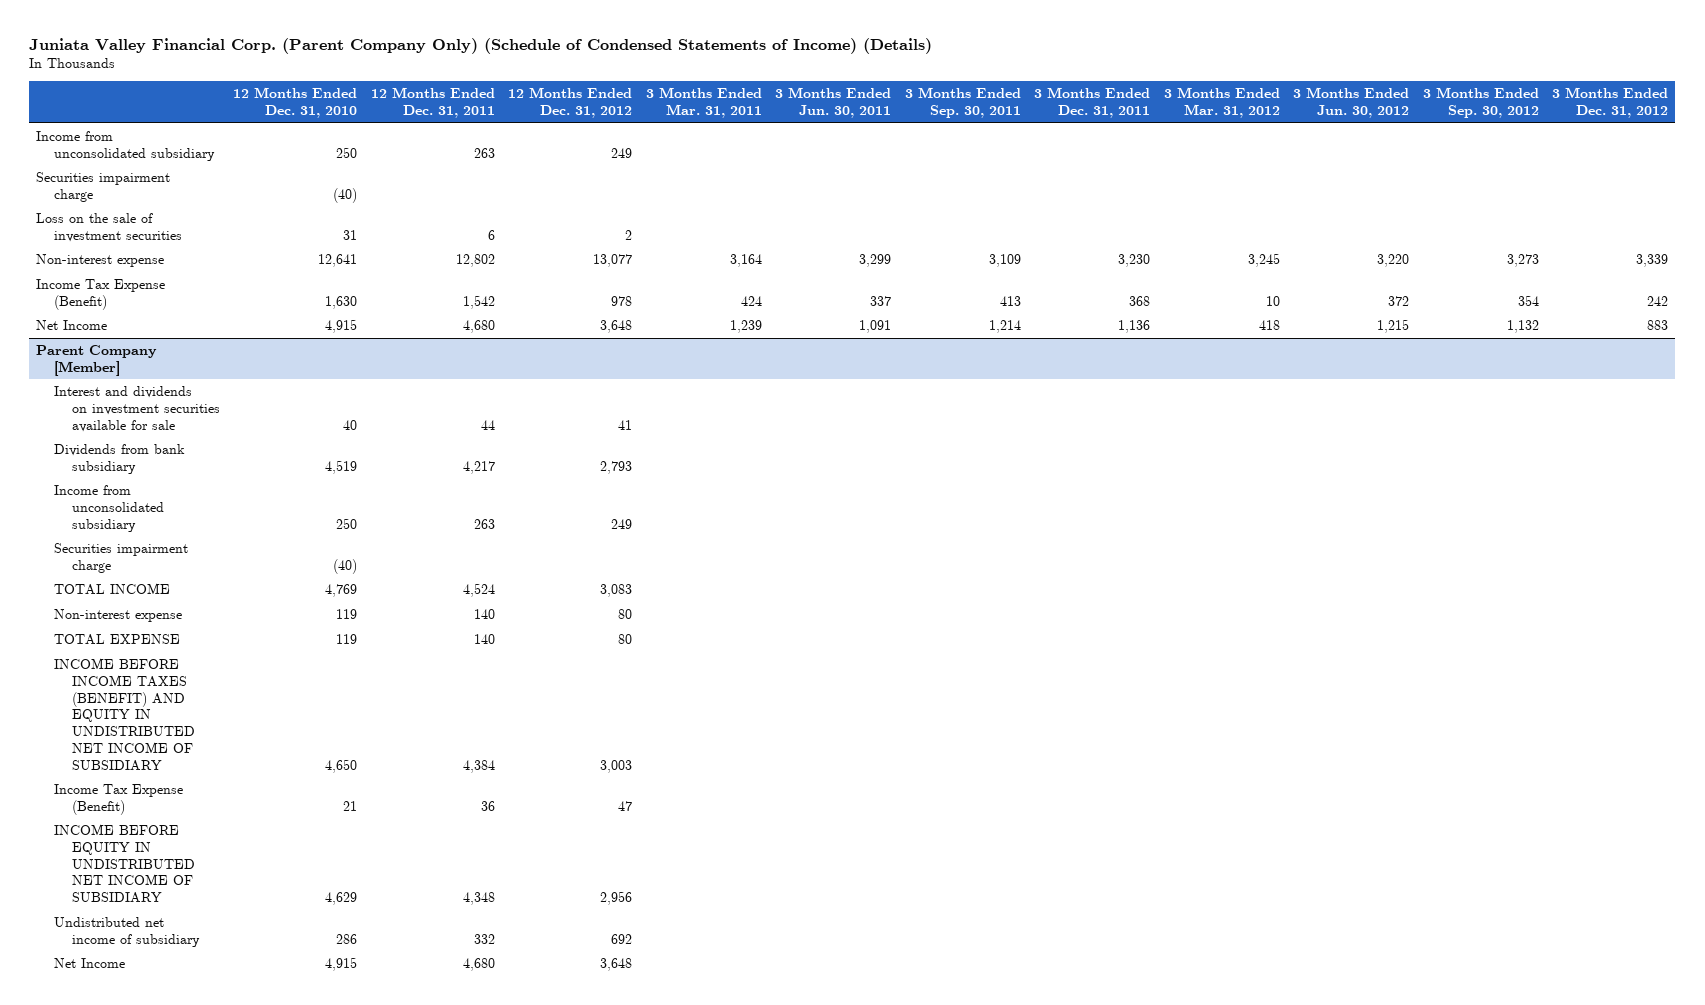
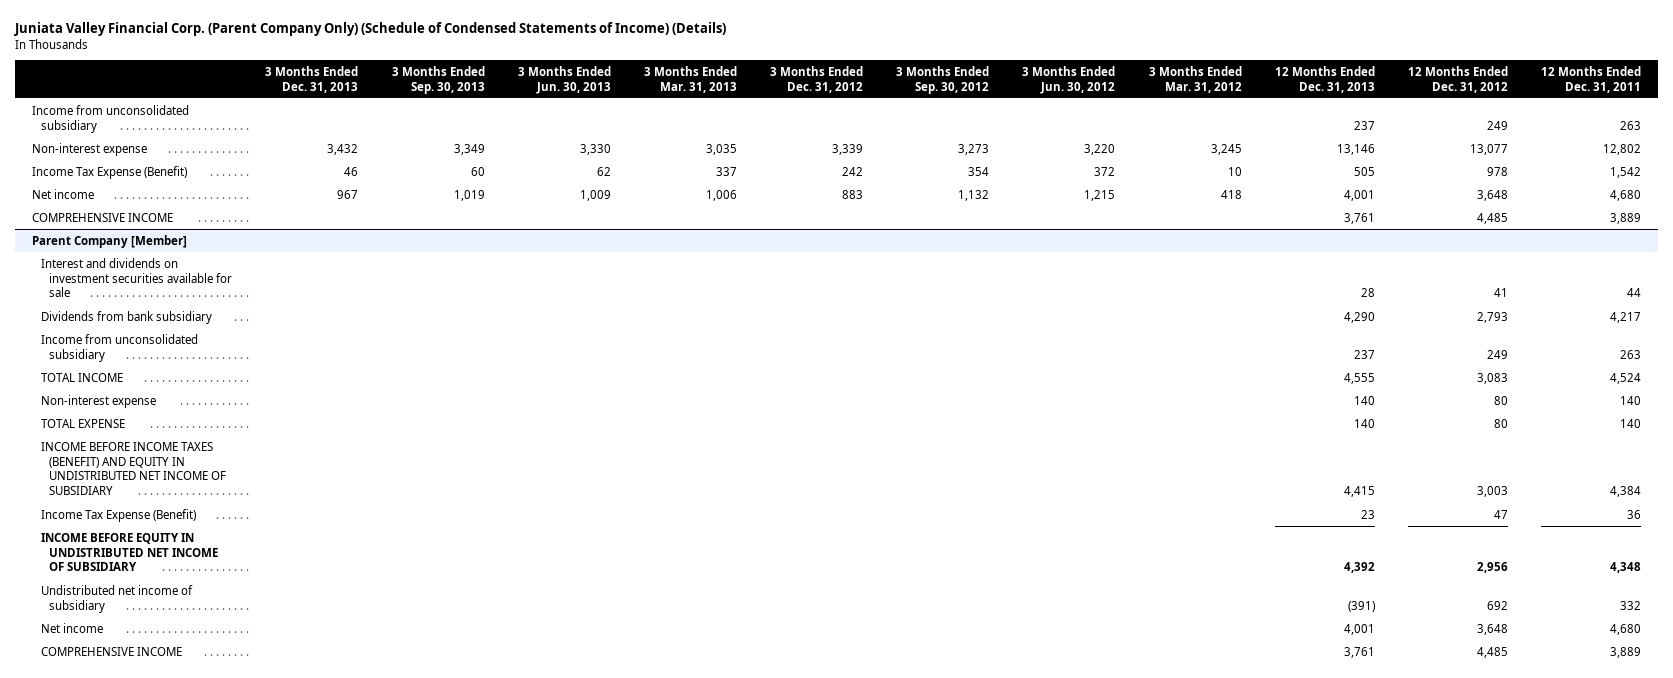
- | 12 Months Ended Dec. 31, 2010 | 12 Months Ended Dec. 31, 2011 | 12 Months Ended Dec. 31, 2012 | 3 Months Ended Mar. 31, 2011 | 3 Months Ended Jun. 30, 2011 | 3 Months Ended Sep. 30, 2011 | 3 Months Ended Dec. 31, 2011 | 3 Months Ended Mar. 31, 2012 | 3 Months Ended Jun. 30, 2012 | 3 Months Ended Sep. 30, 2012 | 3 Months Ended Dec. 31, 2012
+ | 3 Months Ended Dec. 31, 2013 | 3 Months Ended Sep. 30, 2013 | 3 Months Ended Jun. 30, 2013 | 3 Months Ended Mar. 31, 2013 | 3 Months Ended Dec. 31, 2012 | 3 Months Ended Sep. 30, 2012 | 3 Months Ended Jun. 30, 2012 | 3 Months Ended Mar. 31, 2012 | 12 Months Ended Dec. 31, 2013 | 12 Months Ended Dec. 31, 2012 | 12 Months Ended Dec. 31, 2011
- Securities impairment charge | (40) | | | | | | | | | |
- Loss on the sale of investment securities | 31 | 6 | 2 | | | | | | | |
- Net Income | 4,915 | 4,680 | 3,648 | 1,239 | 1,091 | 1,214 | 1,136 | 418 | 1,215 | 1,132 | 883
+ Net income | 967 | 1,019 | 1,009 | 1,006 | 883 | 1,132 | 1,215 | 418 | 4,001 | 3,648 | 4,680
+ COMPREHENSIVE INCOME | | | | | | | | | 3,761 | 4,485 | 3,889
@ Parent Company [Member]
- Securities impairment charge | (40) | | | | | | | | | |
- Net Income | 4,915 | 4,680 | 3,648 | | | | | | | |
+ Net income | | | | | | | | | 4,001 | 3,648 | 4,680
+ COMPREHENSIVE INCOME | | | | | | | | | 3,761 | 4,485 | 3,889

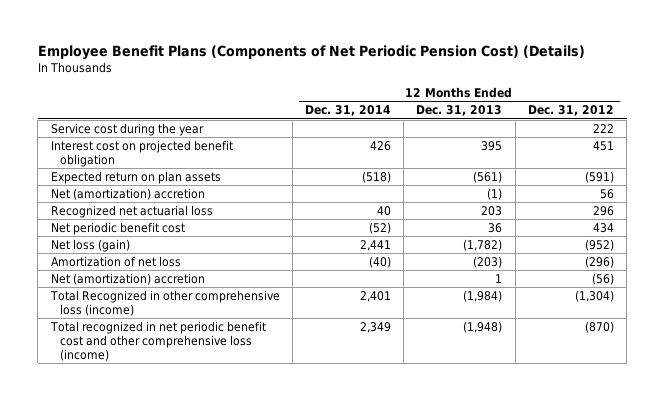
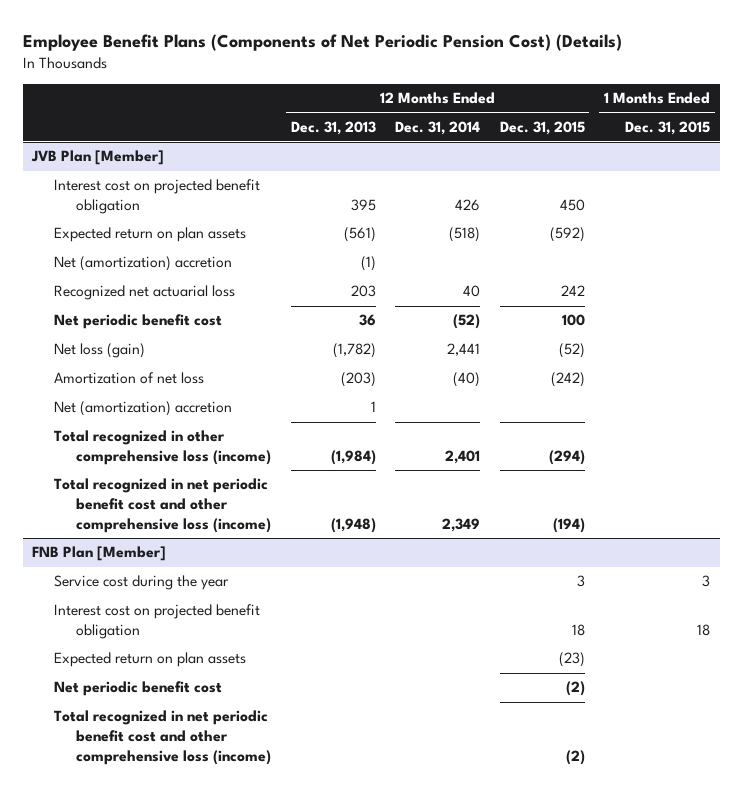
- | 12 Months Ended Dec. 31, 2014 | 12 Months Ended Dec. 31, 2013 | 12 Months Ended Dec. 31, 2012
+ | 12 Months Ended Dec. 31, 2013 | 12 Months Ended Dec. 31, 2014 | 12 Months Ended Dec. 31, 2015 | 1 Months Ended Dec. 31, 2015
- Service cost during the year | | | 222
+ JVB Plan [Member]
- Total Recognized in other comprehensive loss (income) | 2,401 | (1,984) | (1,304)
+ Total recognized in other comprehensive loss (income) | (1,984) | 2,401 | (294) |
+ FNB Plan [Member]
+ Service cost during the year | | | 3 | 3
+ Interest cost on projected benefit obligation | | | 18 | 18
+ Expected return on plan assets | | | (23) |
+ Net periodic benefit cost | | | (2) |
+ Total recognized in net periodic benefit cost and other comprehensive loss (income) | | | (2) |

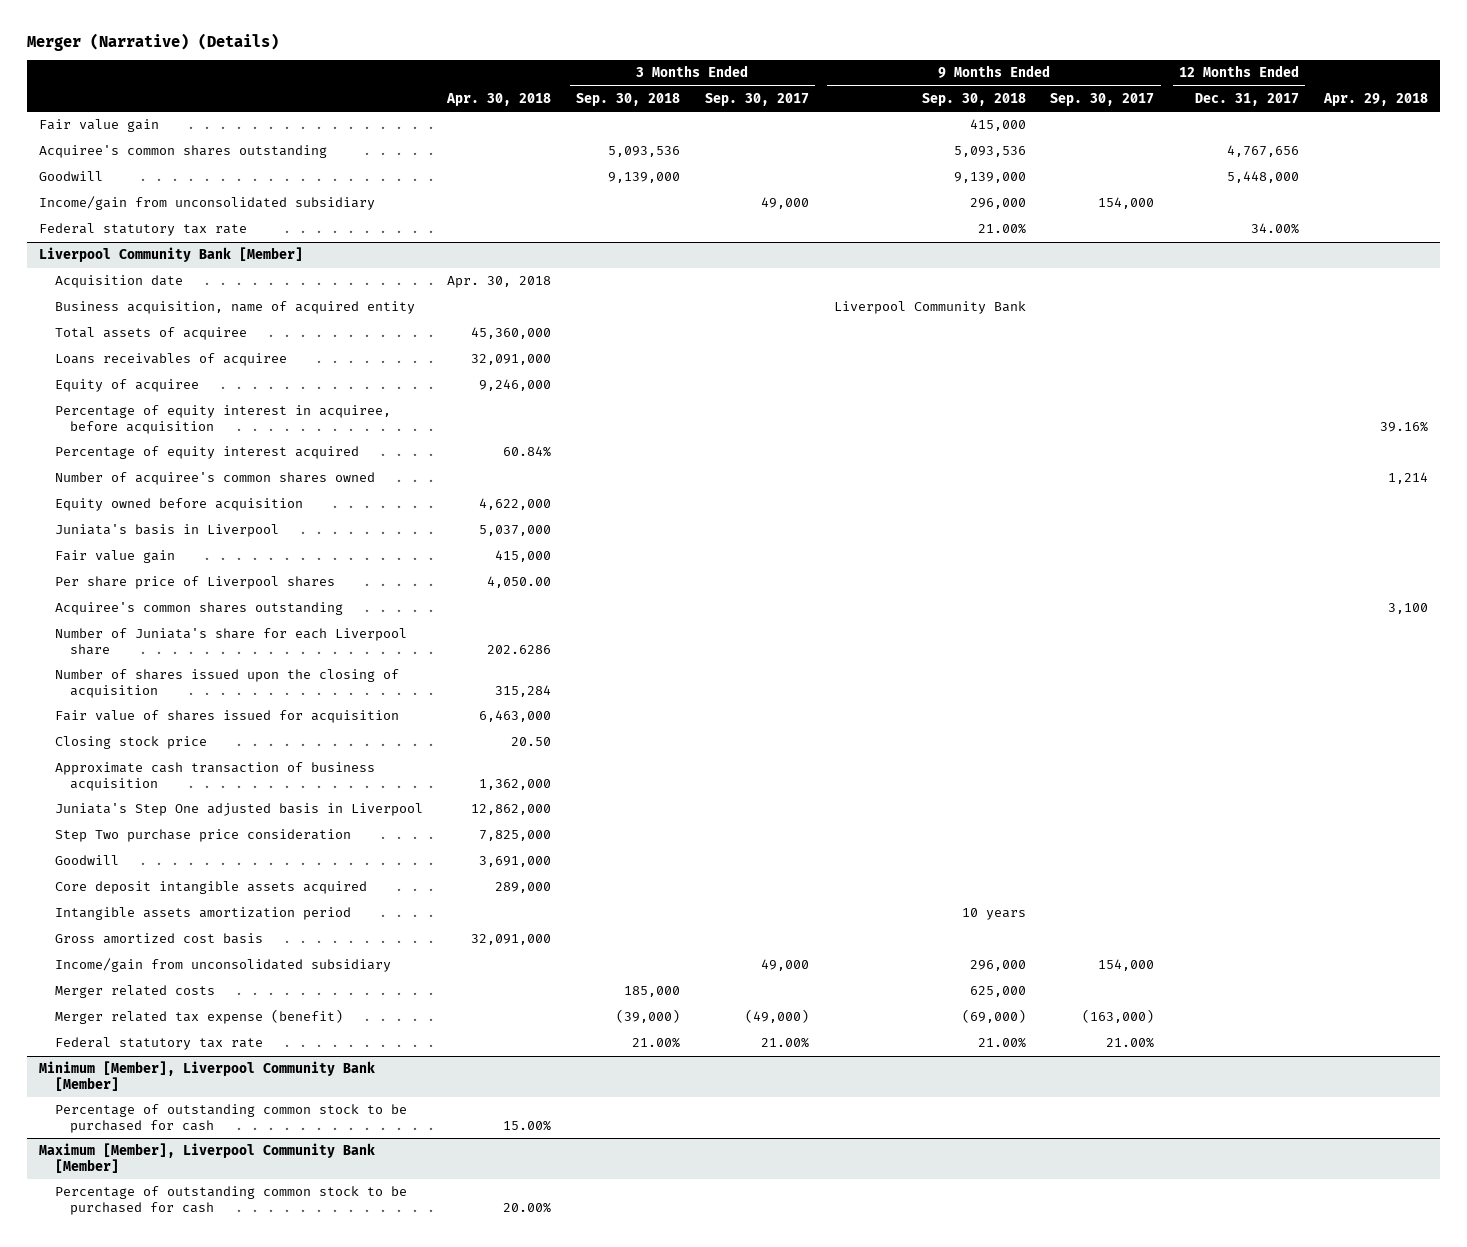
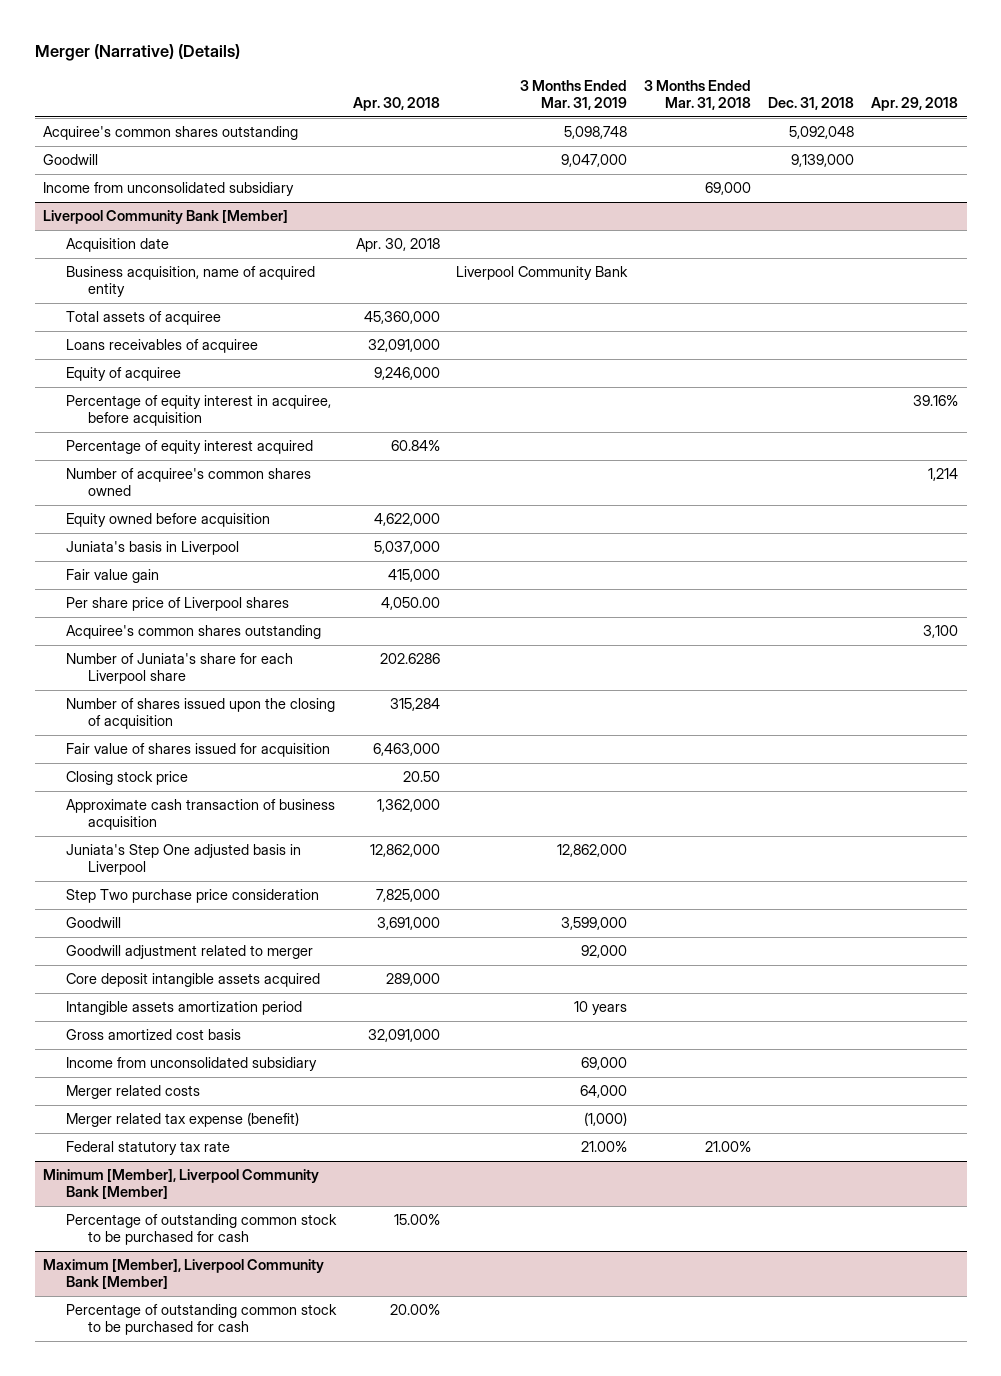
- | Apr. 30, 2018 | 3 Months Ended Sep. 30, 2018 | 3 Months Ended Sep. 30, 2017 | 9 Months Ended Sep. 30, 2018 | 9 Months Ended Sep. 30, 2017 | 12 Months Ended Dec. 31, 2017 | Apr. 29, 2018
+ | Apr. 30, 2018 | 3 Months Ended Mar. 31, 2019 | 3 Months Ended Mar. 31, 2018 | Dec. 31, 2018 | Apr. 29, 2018
- Fair value gain | | | | 415,000 | | |
- Income/gain from unconsolidated subsidiary | | | 49,000 | 296,000 | 154,000 | |
- Federal statutory tax rate | | | | 21.00% | | 34.00% |
+ Income from unconsolidated subsidiary | | | 69,000 | |
@ Liverpool Community Bank [Member]
+ Goodwill adjustment related to merger | | 92,000 | | |
- Income/gain from unconsolidated subsidiary | | | 49,000 | 296,000 | 154,000 | |
+ Income from unconsolidated subsidiary | | 69,000 | | |

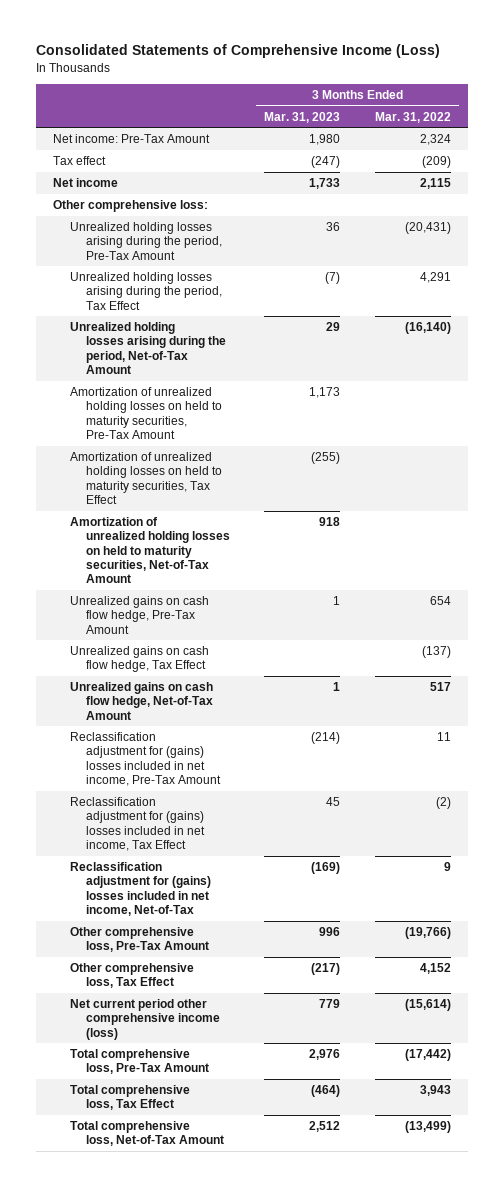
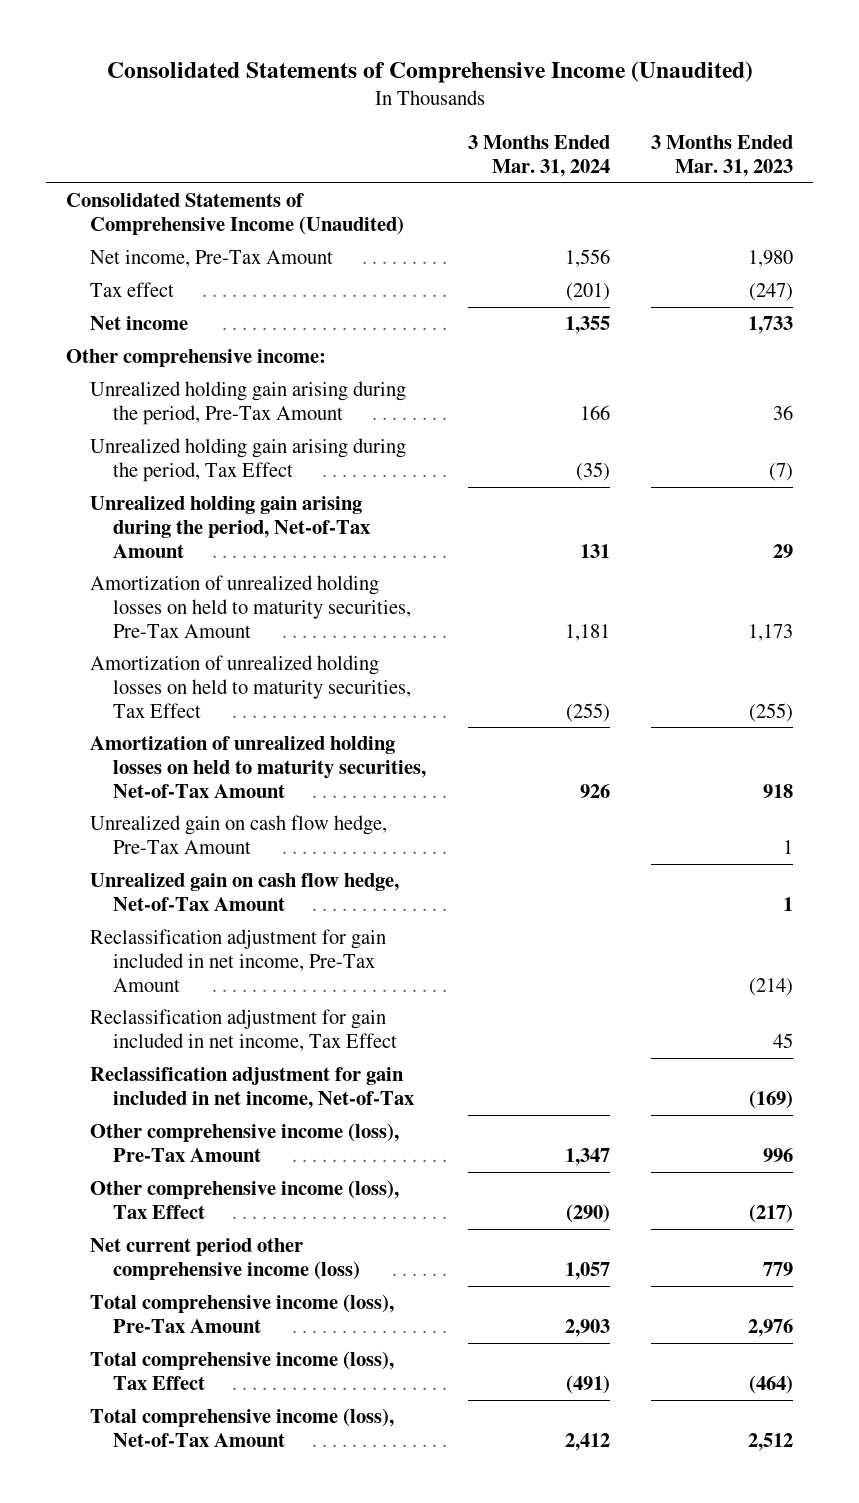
- Consolidated Statements of Comprehensive Income (Loss)
+ Consolidated Statements of Comprehensive Income (Unaudited)
- | 3 Months Ended Mar. 31, 2023 | 3 Months Ended Mar. 31, 2022
+ | 3 Months Ended Mar. 31, 2024 | 3 Months Ended Mar. 31, 2023
- Net income: Pre-Tax Amount | 1,980 | 2,324
+ Consolidated Statements of Comprehensive Income (Unaudited)
+ Net income, Pre-Tax Amount | 1,556 | 1,980
- Other comprehensive loss:
- Unrealized holding losses arising during the period, Pre-Tax Amount | 36 | (20,431)
- Unrealized holding losses arising during the period, Tax Effect | (7) | 4,291
- Unrealized holding losses arising during the period, Net-of-Tax Amount | 29 | (16,140)
+ Other comprehensive income:
+ Unrealized holding gain arising during the period, Pre-Tax Amount | 166 | 36
+ Unrealized holding gain arising during the period, Tax Effect | (35) | (7)
+ Unrealized holding gain arising during the period, Net-of-Tax Amount | 131 | 29
- Unrealized gains on cash flow hedge, Pre-Tax Amount | 1 | 654
- Unrealized gains on cash flow hedge, Tax Effect | | (137)
- Unrealized gains on cash flow hedge, Net-of-Tax Amount | 1 | 517
- Reclassification adjustment for (gains) losses included in net income, Pre-Tax Amount | (214) | 11
- Reclassification adjustment for (gains) losses included in net income, Tax Effect | 45 | (2)
- Reclassification adjustment for (gains) losses included in net income, Net-of-Tax | (169) | 9
- Other comprehensive loss, Pre-Tax Amount | 996 | (19,766)
- Other comprehensive loss, Tax Effect | (217) | 4,152
+ Unrealized gain on cash flow hedge, Pre-Tax Amount | | 1
+ Unrealized gain on cash flow hedge, Net-of-Tax Amount | | 1
+ Reclassification adjustment for gain included in net income, Pre-Tax Amount | | (214)
+ Reclassification adjustment for gain included in net income, Tax Effect | | 45
+ Reclassification adjustment for gain included in net income, Net-of-Tax | | (169)
+ Other comprehensive income (loss), Pre-Tax Amount | 1,347 | 996
+ Other comprehensive income (loss), Tax Effect | (290) | (217)
- Total comprehensive loss, Pre-Tax Amount | 2,976 | (17,442)
- Total comprehensive loss, Tax Effect | (464) | 3,943
- Total comprehensive loss, Net-of-Tax Amount | 2,512 | (13,499)
+ Total comprehensive income (loss), Pre-Tax Amount | 2,903 | 2,976
+ Total comprehensive income (loss), Tax Effect | (491) | (464)
+ Total comprehensive income (loss), Net-of-Tax Amount | 2,412 | 2,512

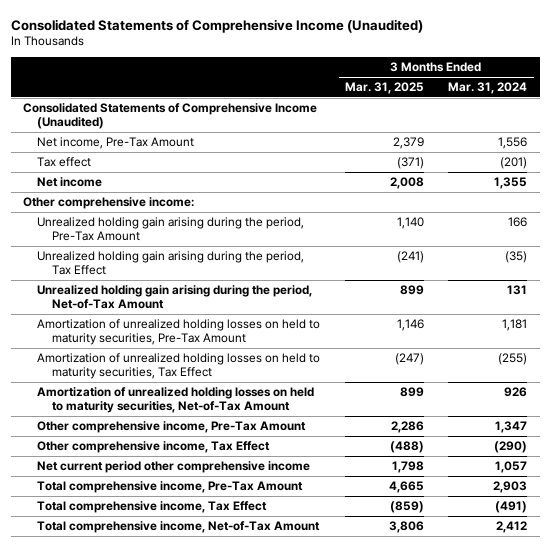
- | 3 Months Ended Mar. 31, 2024 | 3 Months Ended Mar. 31, 2023
+ | 3 Months Ended Mar. 31, 2025 | 3 Months Ended Mar. 31, 2024
- Unrealized gain on cash flow hedge, Pre-Tax Amount | | 1
- Unrealized gain on cash flow hedge, Net-of-Tax Amount | | 1
- Reclassification adjustment for gain included in net income, Pre-Tax Amount | | (214)
- Reclassification adjustment for gain included in net income, Tax Effect | | 45
- Reclassification adjustment for gain included in net income, Net-of-Tax | | (169)
- Other comprehensive income (loss), Pre-Tax Amount | 1,347 | 996
- Other comprehensive income (loss), Tax Effect | (290) | (217)
- Net current period other comprehensive income (loss) | 1,057 | 779
- Total comprehensive income (loss), Pre-Tax Amount | 2,903 | 2,976
- Total comprehensive income (loss), Tax Effect | (491) | (464)
- Total comprehensive income (loss), Net-of-Tax Amount | 2,412 | 2,512
+ Other comprehensive income, Pre-Tax Amount | 2,286 | 1,347
+ Other comprehensive income, Tax Effect | (488) | (290)
+ Net current period other comprehensive income | 1,798 | 1,057
+ Total comprehensive income, Pre-Tax Amount | 4,665 | 2,903
+ Total comprehensive income, Tax Effect | (859) | (491)
+ Total comprehensive income, Net-of-Tax Amount | 3,806 | 2,412

